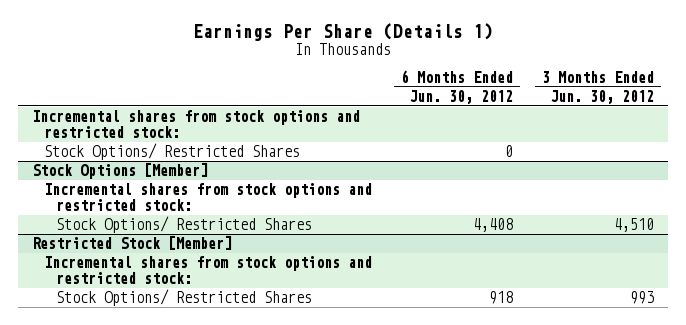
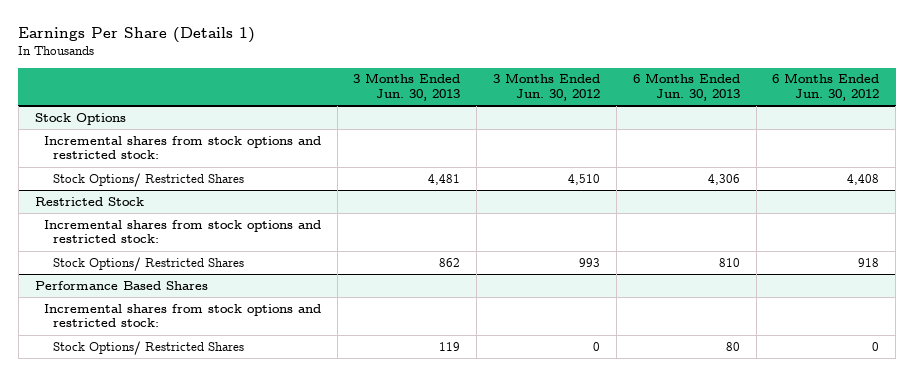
- | 6 Months Ended Jun. 30, 2012 | 3 Months Ended Jun. 30, 2012
+ | 3 Months Ended Jun. 30, 2013 | 3 Months Ended Jun. 30, 2012 | 6 Months Ended Jun. 30, 2013 | 6 Months Ended Jun. 30, 2012
- Incremental shares from stock options and restricted stock:
- Stock Options/ Restricted Shares | 0 |
- Stock Options [Member]
+ Stock Options
- Restricted Stock [Member]
+ Restricted Stock
+ Performance Based Shares
+ Incremental shares from stock options and restricted stock:
+ Stock Options/ Restricted Shares | 119 | 0 | 80 | 0

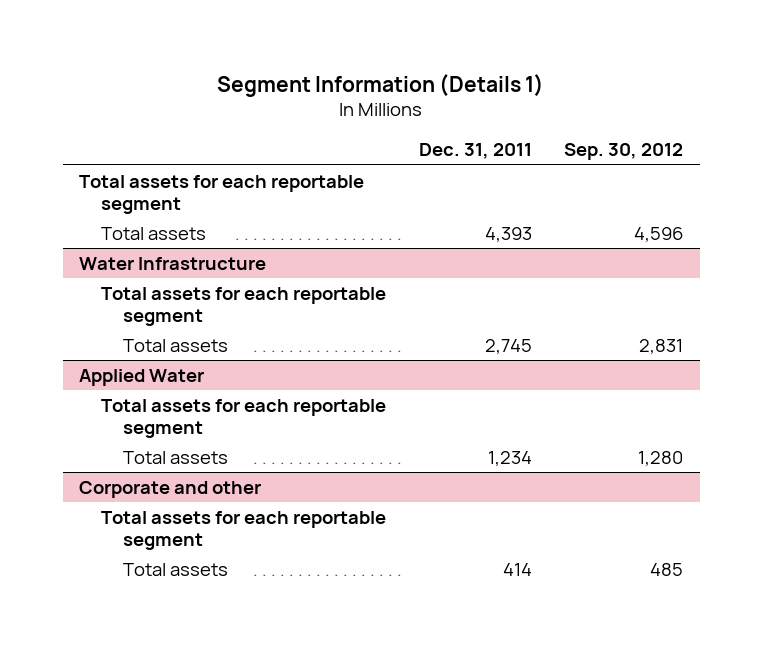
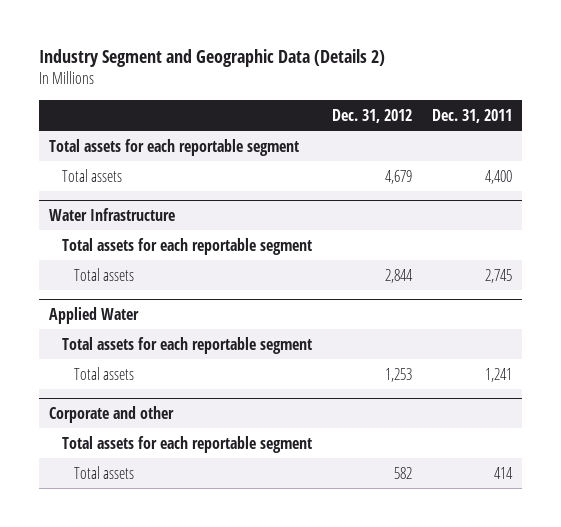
- Segment Information (Details 1)
+ Industry Segment and Geographic Data (Details 2)
- | Dec. 31, 2011 | Sep. 30, 2012
+ | Dec. 31, 2012 | Dec. 31, 2011
- Total assets | 4,393 | 4,596
+ Total assets | 4,679 | 4,400
@ Applied Water
- Total assets | 1,234 | 1,280
+ Total assets | 1,253 | 1,241

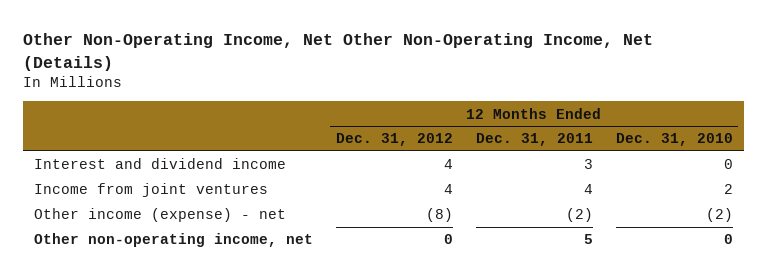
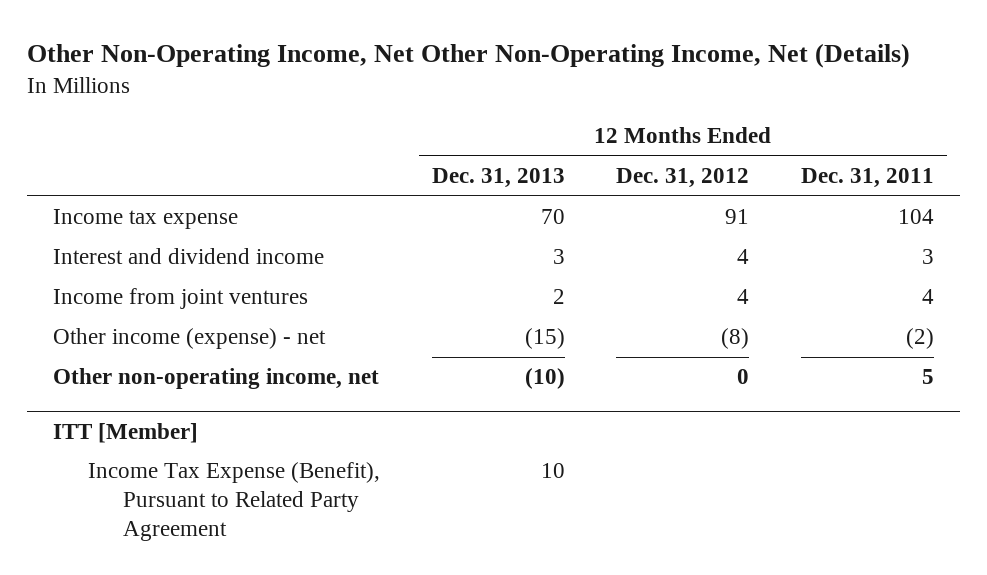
- | 12 Months Ended Dec. 31, 2012 | 12 Months Ended Dec. 31, 2011 | 12 Months Ended Dec. 31, 2010
+ | 12 Months Ended Dec. 31, 2013 | 12 Months Ended Dec. 31, 2012 | 12 Months Ended Dec. 31, 2011
+ Income tax expense | 70 | 91 | 104
+ ITT [Member]
+ Income Tax Expense (Benefit), Pursuant to Related Party Agreement | 10 | |

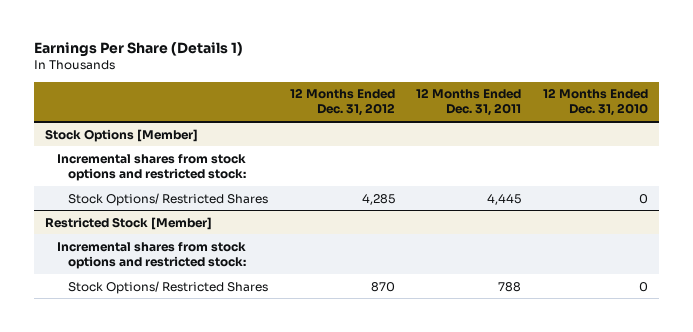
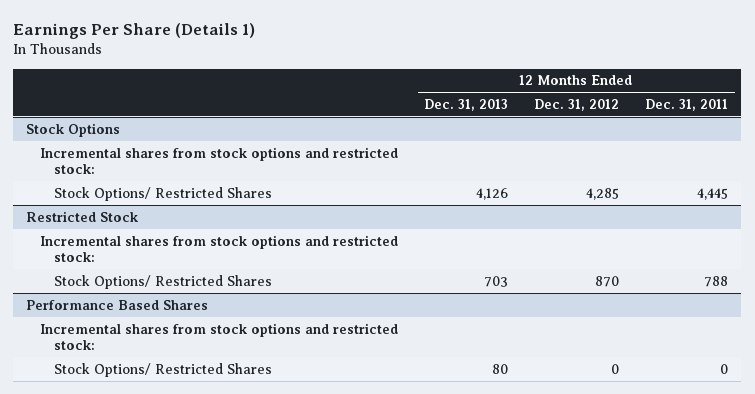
- | 12 Months Ended Dec. 31, 2012 | 12 Months Ended Dec. 31, 2011 | 12 Months Ended Dec. 31, 2010
+ | 12 Months Ended Dec. 31, 2013 | 12 Months Ended Dec. 31, 2012 | 12 Months Ended Dec. 31, 2011
- Stock Options [Member]
+ Stock Options
- Restricted Stock [Member]
+ Restricted Stock
+ Performance Based Shares
+ Incremental shares from stock options and restricted stock:
+ Stock Options/ Restricted Shares | 80 | 0 | 0

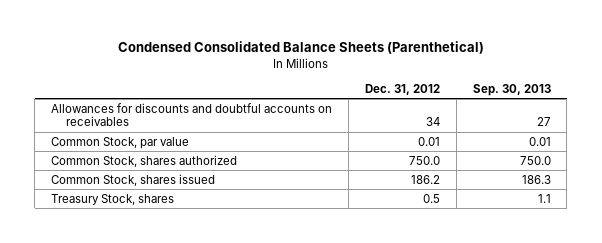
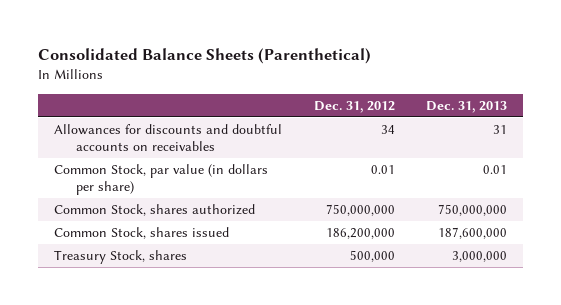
- Condensed Consolidated Balance Sheets (Parenthetical)
+ Consolidated Balance Sheets (Parenthetical)
- | Dec. 31, 2012 | Sep. 30, 2013
+ | Dec. 31, 2012 | Dec. 31, 2013
- Common Stock, par value | 0.01 | 0.01
- Common Stock, shares authorized | 750.0 | 750.0
- Common Stock, shares issued | 186.2 | 186.3
- Treasury Stock, shares | 0.5 | 1.1
+ Common Stock, par value (in dollars per share) | 0.01 | 0.01
+ Common Stock, shares authorized | 750,000,000 | 750,000,000
+ Common Stock, shares issued | 186,200,000 | 187,600,000
+ Treasury Stock, shares | 500,000 | 3,000,000

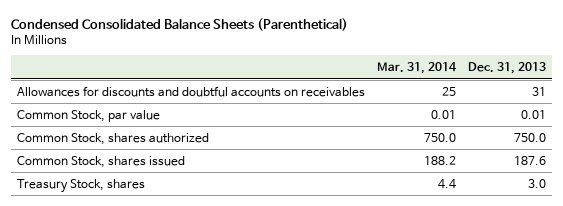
- Consolidated Balance Sheets (Parenthetical)
+ Condensed Consolidated Balance Sheets (Parenthetical)
- | Dec. 31, 2012 | Dec. 31, 2013
+ | Mar. 31, 2014 | Dec. 31, 2013
- Common Stock, par value (in dollars per share) | 0.01 | 0.01
- Common Stock, shares authorized | 750,000,000 | 750,000,000
- Common Stock, shares issued | 186,200,000 | 187,600,000
- Treasury Stock, shares | 500,000 | 3,000,000
+ Common Stock, par value | 0.01 | 0.01
+ Common Stock, shares authorized | 750.0 | 750.0
+ Common Stock, shares issued | 188.2 | 187.6
+ Treasury Stock, shares | 4.4 | 3.0

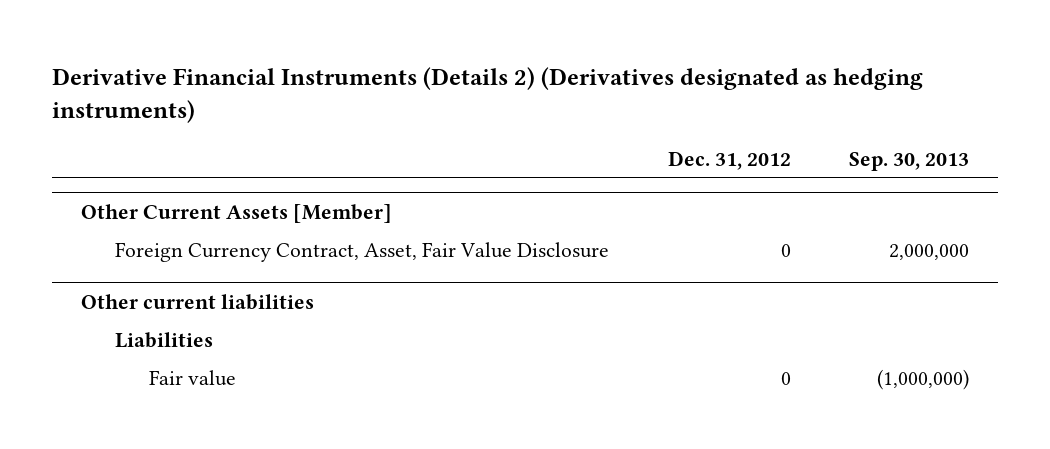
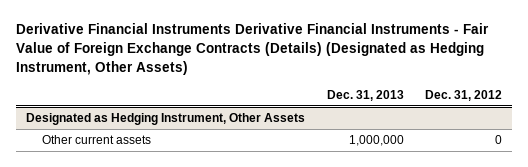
- Derivative Financial Instruments (Details 2) (Derivatives designated as hedging instruments)
+ Derivative Financial Instruments Derivative Financial Instruments - Fair Value of Foreign Exchange Contracts (Details) (Designated as Hedging Instrument, Other Assets)
- | Dec. 31, 2012 | Sep. 30, 2013
+ | Dec. 31, 2013 | Dec. 31, 2012
- Other Current Assets [Member]
- Foreign Currency Contract, Asset, Fair Value Disclosure | 0 | 2,000,000
- Other current liabilities
- Liabilities
- Fair value | 0 | (1,000,000)
+ Designated as Hedging Instrument, Other Assets
+ Other current assets | 1,000,000 | 0

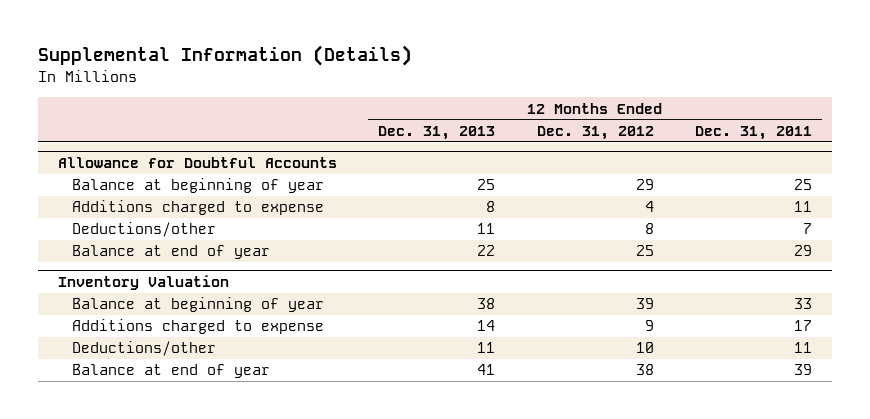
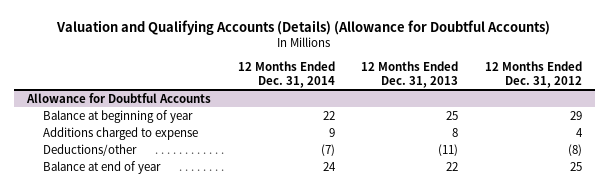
- Supplemental Information (Details)
+ Valuation and Qualifying Accounts (Details) (Allowance for Doubtful Accounts)
- | 12 Months Ended Dec. 31, 2013 | 12 Months Ended Dec. 31, 2012 | 12 Months Ended Dec. 31, 2011
+ | 12 Months Ended Dec. 31, 2014 | 12 Months Ended Dec. 31, 2013 | 12 Months Ended Dec. 31, 2012
@ Allowance for Doubtful Accounts
- Deductions/other | 11 | 8 | 7
+ Deductions/other | (7) | (11) | (8)
- Inventory Valuation
- Balance at beginning of year | 38 | 39 | 33
- Additions charged to expense | 14 | 9 | 17
- Deductions/other | 11 | 10 | 11
- Balance at end of year | 41 | 38 | 39

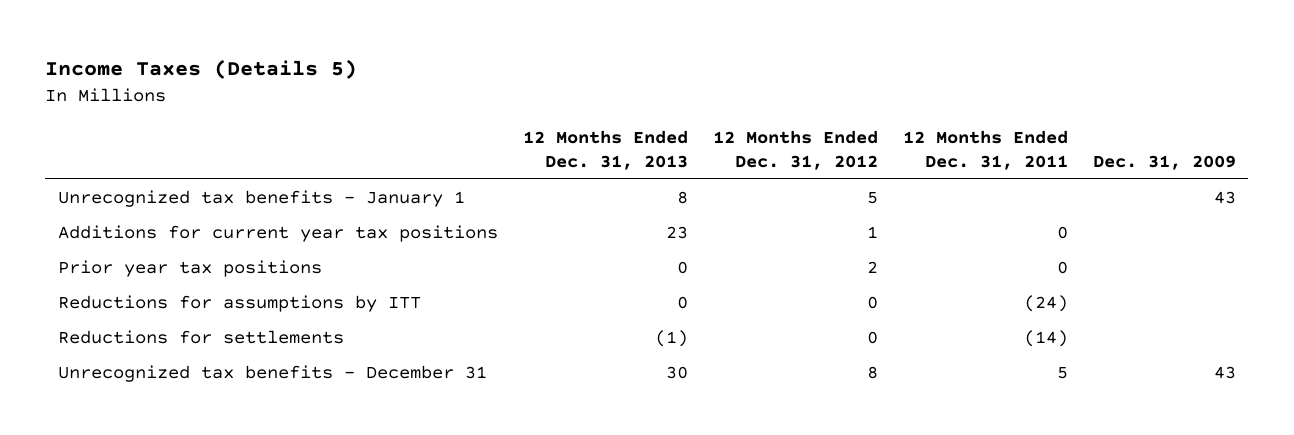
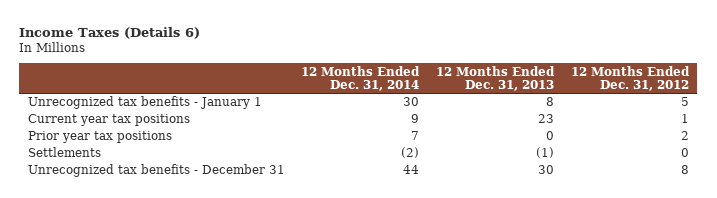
- Income Taxes (Details 5)
+ Income Taxes (Details 6)
- | 12 Months Ended Dec. 31, 2013 | 12 Months Ended Dec. 31, 2012 | 12 Months Ended Dec. 31, 2011 | Dec. 31, 2009
+ | 12 Months Ended Dec. 31, 2014 | 12 Months Ended Dec. 31, 2013 | 12 Months Ended Dec. 31, 2012
- Additions for current year tax positions | 23 | 1 | 0 |
+ Current year tax positions | 9 | 23 | 1
- Reductions for assumptions by ITT | 0 | 0 | (24) |
- Reductions for settlements | (1) | 0 | (14) |
+ Settlements | (2) | (1) | 0

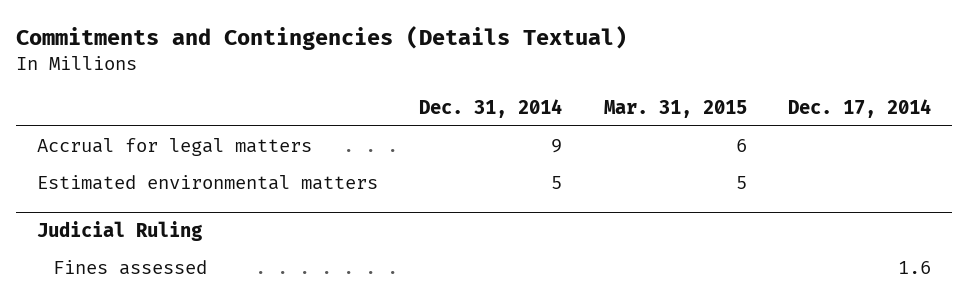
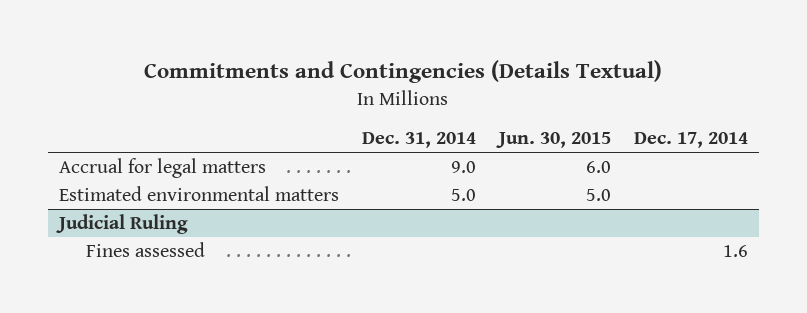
- | Dec. 31, 2014 | Mar. 31, 2015 | Dec. 17, 2014
+ | Dec. 31, 2014 | Jun. 30, 2015 | Dec. 17, 2014
- Accrual for legal matters | 9 | 6 |
- Estimated environmental matters | 5 | 5 |
+ Accrual for legal matters | 9.0 | 6.0 |
+ Estimated environmental matters | 5.0 | 5.0 |

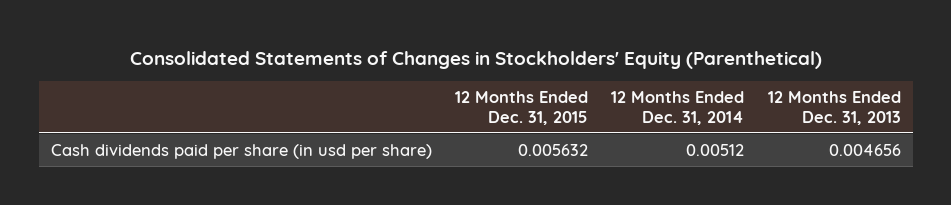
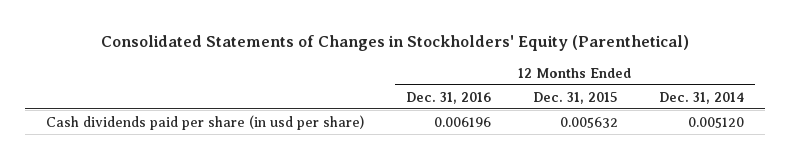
- | 12 Months Ended Dec. 31, 2015 | 12 Months Ended Dec. 31, 2014 | 12 Months Ended Dec. 31, 2013
+ | 12 Months Ended Dec. 31, 2016 | 12 Months Ended Dec. 31, 2015 | 12 Months Ended Dec. 31, 2014
- Cash dividends paid per share (in usd per share) | 0.005632 | 0.00512 | 0.004656
+ Cash dividends paid per share (in usd per share) | 0.006196 | 0.005632 | 0.005120

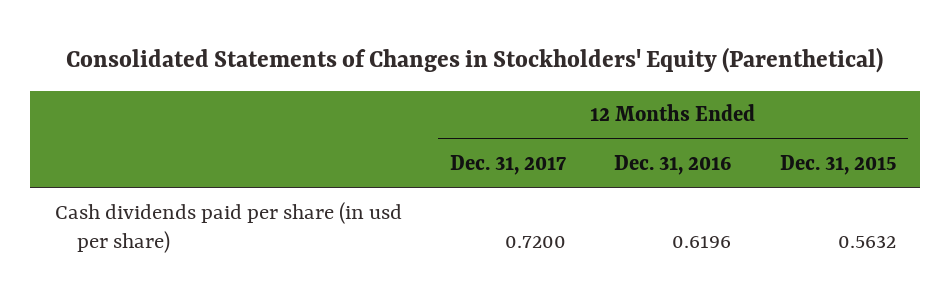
- | 12 Months Ended Dec. 31, 2016 | 12 Months Ended Dec. 31, 2015 | 12 Months Ended Dec. 31, 2014
+ | 12 Months Ended Dec. 31, 2017 | 12 Months Ended Dec. 31, 2016 | 12 Months Ended Dec. 31, 2015
- Cash dividends paid per share (in usd per share) | 0.006196 | 0.005632 | 0.005120
+ Cash dividends paid per share (in usd per share) | 0.7200 | 0.6196 | 0.5632

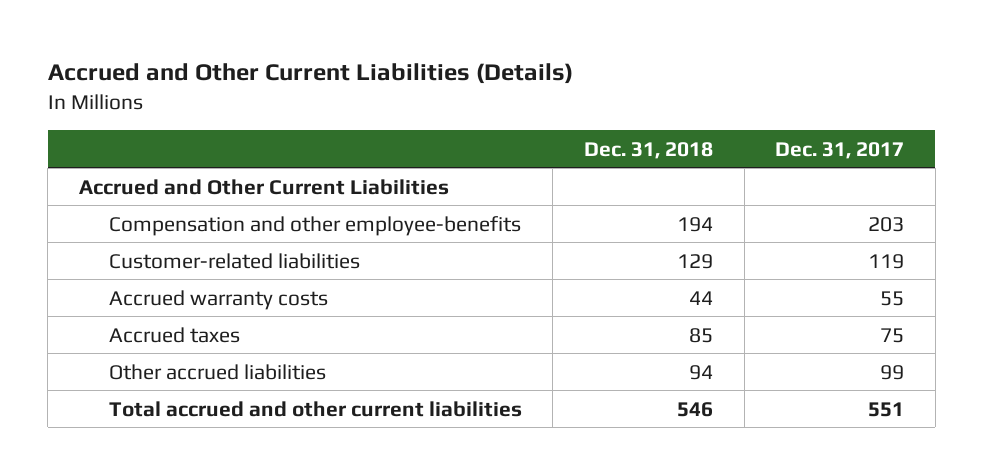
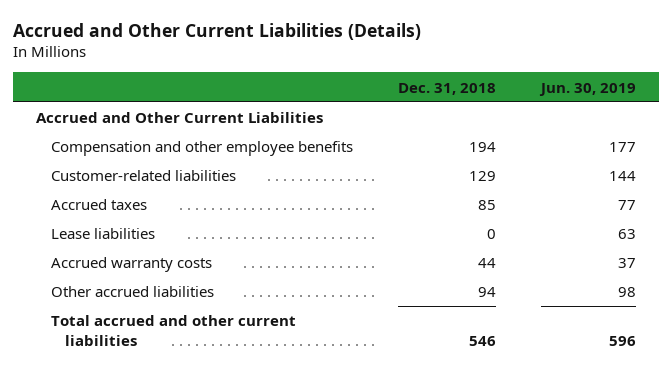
- | Dec. 31, 2018 | Dec. 31, 2017
+ | Dec. 31, 2018 | Jun. 30, 2019
- Compensation and other employee-benefits | 194 | 203
+ Compensation and other employee benefits | 194 | 177
+ Lease liabilities | 0 | 63
moved down: Accrued warranty costs | 44 | 37

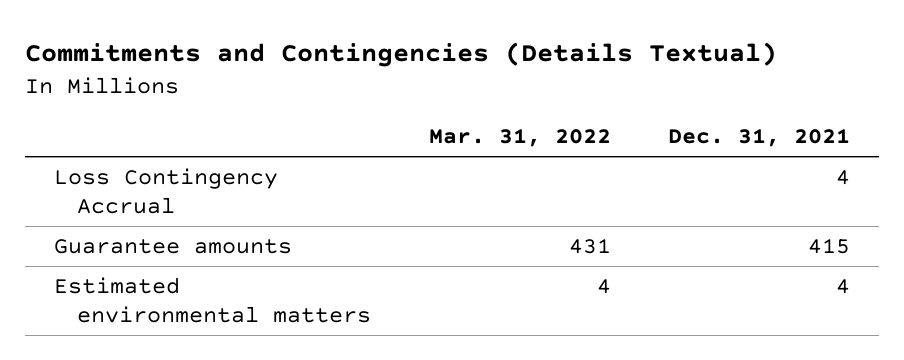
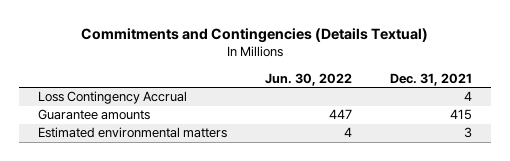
- | Mar. 31, 2022 | Dec. 31, 2021
+ | Jun. 30, 2022 | Dec. 31, 2021
- Estimated environmental matters | 4 | 4
+ Estimated environmental matters | 4 | 3

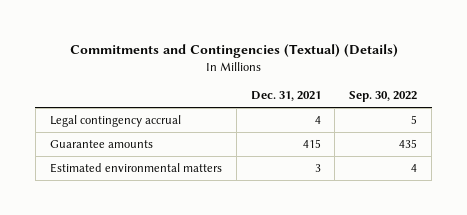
- Commitments and Contingencies (Details Textual)
+ Commitments and Contingencies (Textual) (Details)
- | Jun. 30, 2022 | Dec. 31, 2021
+ | Dec. 31, 2021 | Sep. 30, 2022
- Loss Contingency Accrual | | 4
+ Legal contingency accrual | 4 | 5

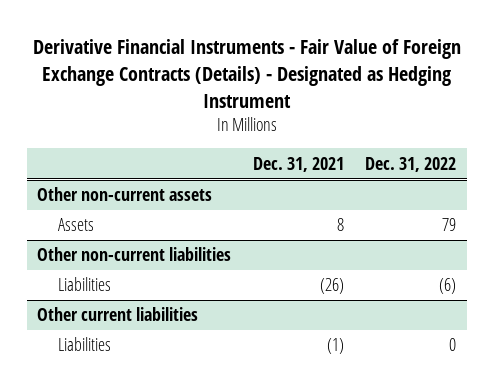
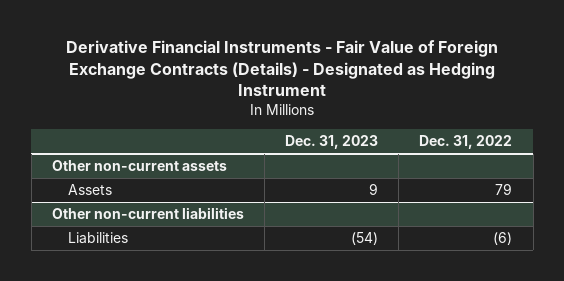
- | Dec. 31, 2021 | Dec. 31, 2022
+ | Dec. 31, 2023 | Dec. 31, 2022
- Other current liabilities
- Liabilities | (1) | 0

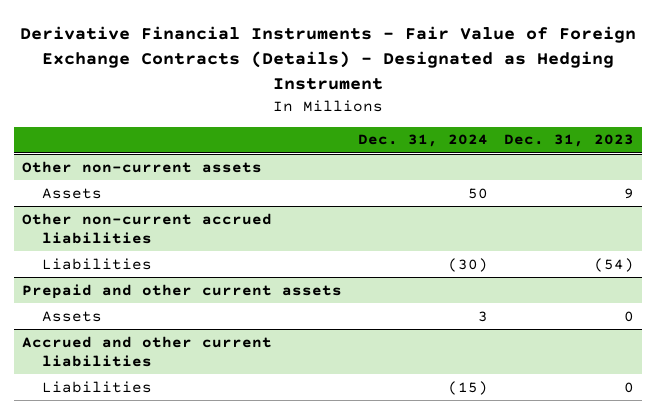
- | Dec. 31, 2023 | Dec. 31, 2022
+ | Dec. 31, 2024 | Dec. 31, 2023
- Other non-current liabilities
+ Other non-current accrued liabilities
+ Prepaid and other current assets
+ Assets | 3 | 0
+ Accrued and other current liabilities
+ Liabilities | (15) | 0

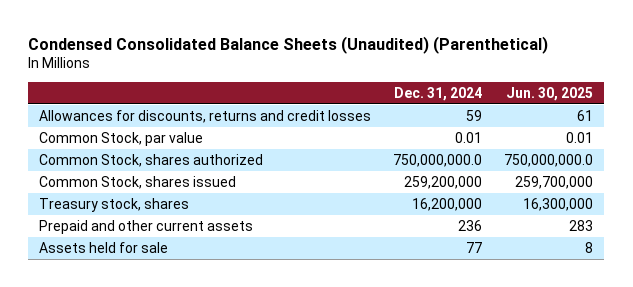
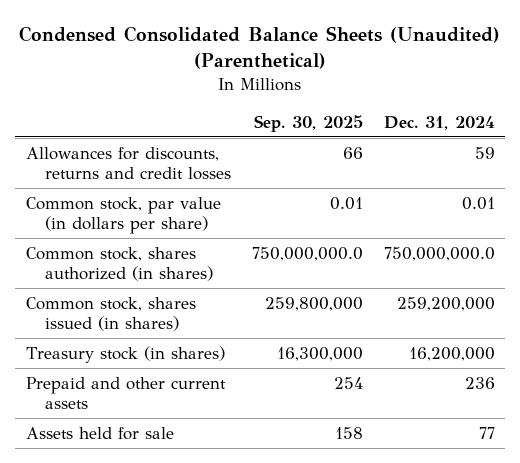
- | Dec. 31, 2024 | Jun. 30, 2025
+ | Sep. 30, 2025 | Dec. 31, 2024
- Common Stock, par value | 0.01 | 0.01
- Common Stock, shares authorized | 750,000,000.0 | 750,000,000.0
- Common Stock, shares issued | 259,200,000 | 259,700,000
- Treasury stock, shares | 16,200,000 | 16,300,000
+ Common stock, par value (in dollars per share) | 0.01 | 0.01
+ Common stock, shares authorized (in shares) | 750,000,000.0 | 750,000,000.0
+ Common stock, shares issued (in shares) | 259,800,000 | 259,200,000
+ Treasury stock (in shares) | 16,300,000 | 16,200,000

